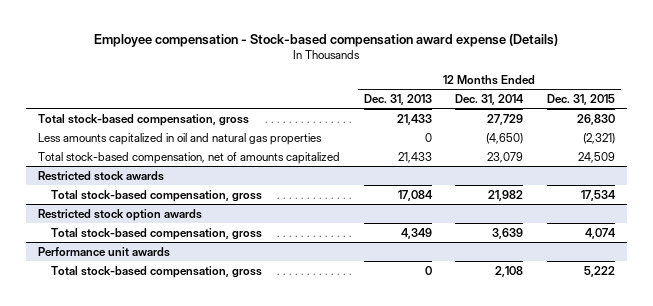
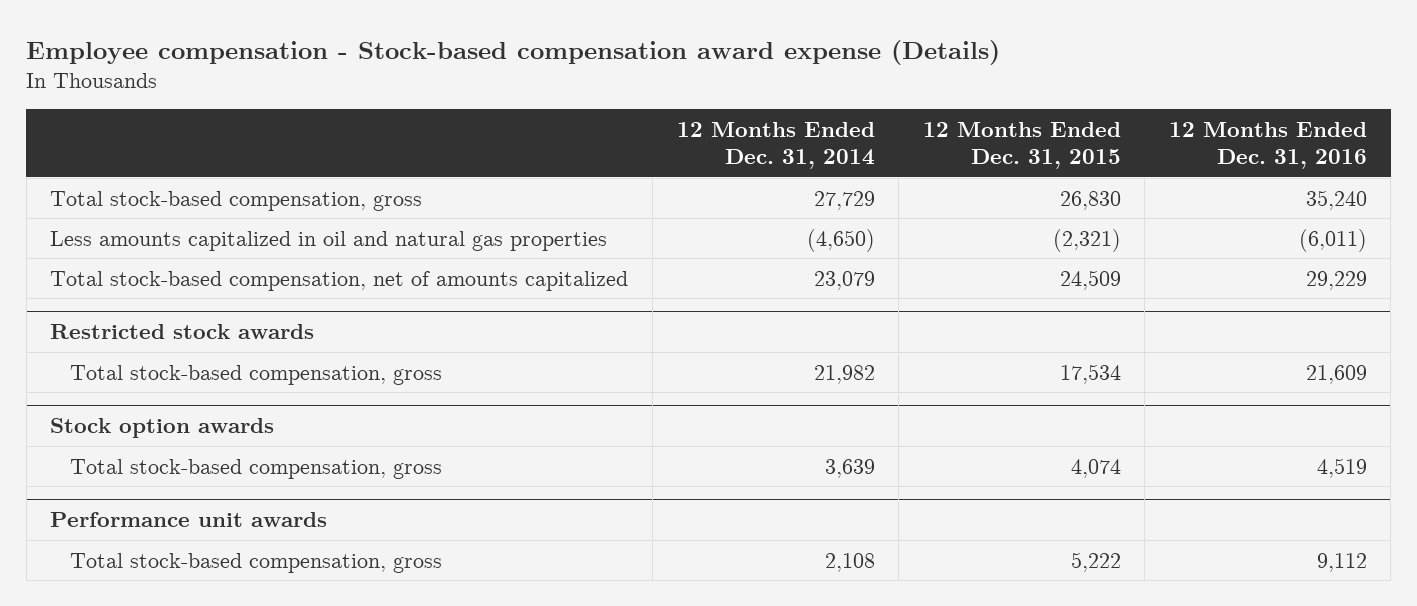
- | 12 Months Ended Dec. 31, 2013 | 12 Months Ended Dec. 31, 2014 | 12 Months Ended Dec. 31, 2015
+ | 12 Months Ended Dec. 31, 2014 | 12 Months Ended Dec. 31, 2015 | 12 Months Ended Dec. 31, 2016
- Restricted stock option awards
+ Stock option awards

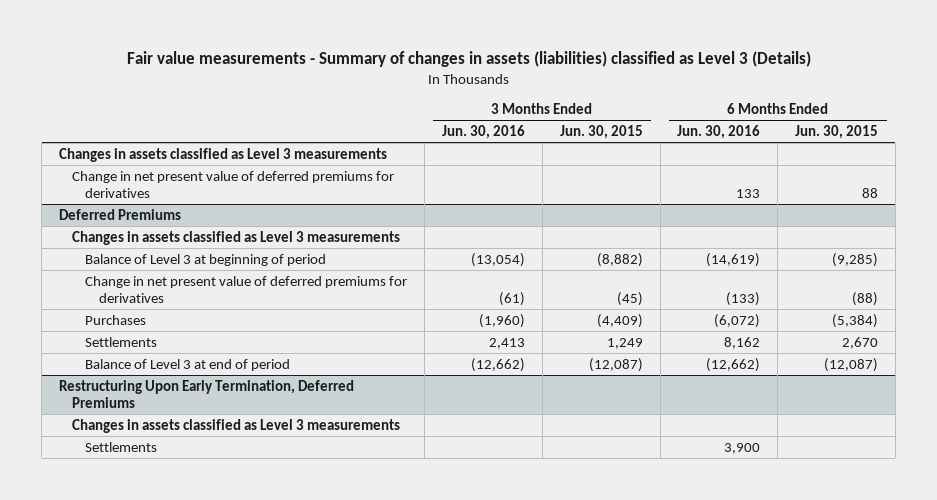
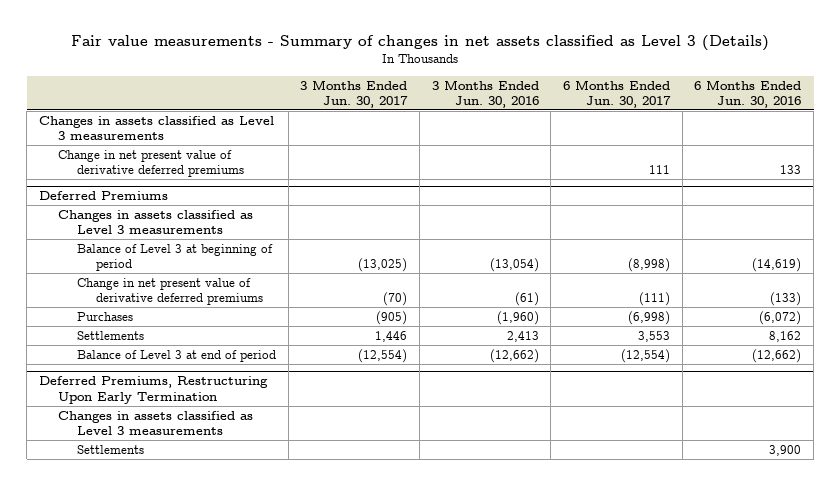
- Fair value measurements - Summary of changes in assets (liabilities) classified as Level 3 (Details)
+ Fair value measurements - Summary of changes in net assets classified as Level 3 (Details)
- | 3 Months Ended Jun. 30, 2016 | 3 Months Ended Jun. 30, 2015 | 6 Months Ended Jun. 30, 2016 | 6 Months Ended Jun. 30, 2015
+ | 3 Months Ended Jun. 30, 2017 | 3 Months Ended Jun. 30, 2016 | 6 Months Ended Jun. 30, 2017 | 6 Months Ended Jun. 30, 2016
- Change in net present value of deferred premiums for derivatives | | | 133 | 88
+ Change in net present value of derivative deferred premiums | | | 111 | 133
@ Deferred Premiums
- Change in net present value of deferred premiums for derivatives | (61) | (45) | (133) | (88)
+ Change in net present value of derivative deferred premiums | (70) | (61) | (111) | (133)
- Restructuring Upon Early Termination, Deferred Premiums
+ Deferred Premiums, Restructuring Upon Early Termination

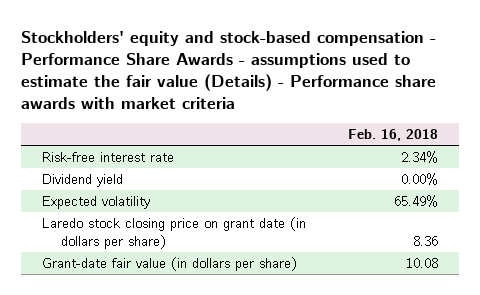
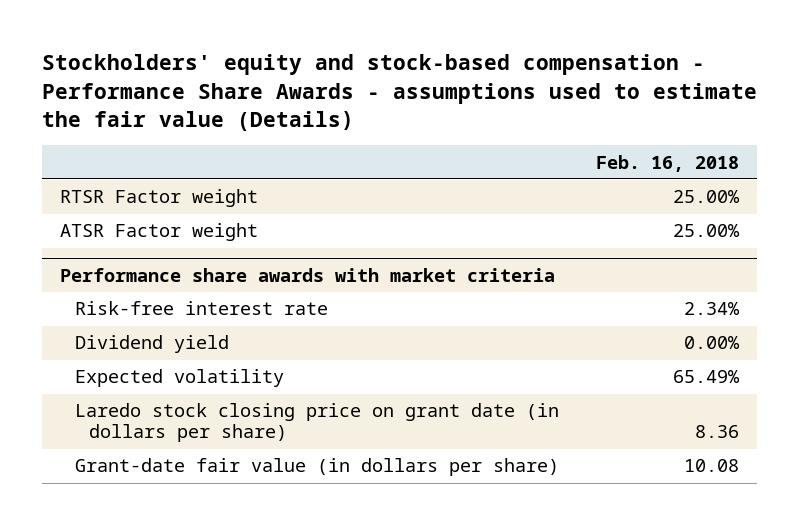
- Stockholders' equity and stock-based compensation - Performance Share Awards - assumptions used to estimate the fair value (Details) - Performance share awards with market criteria
+ Stockholders' equity and stock-based compensation - Performance Share Awards - assumptions used to estimate the fair value (Details)
+ RTSR Factor weight | 25.00%
+ ATSR Factor weight | 25.00%
+ Performance share awards with market criteria

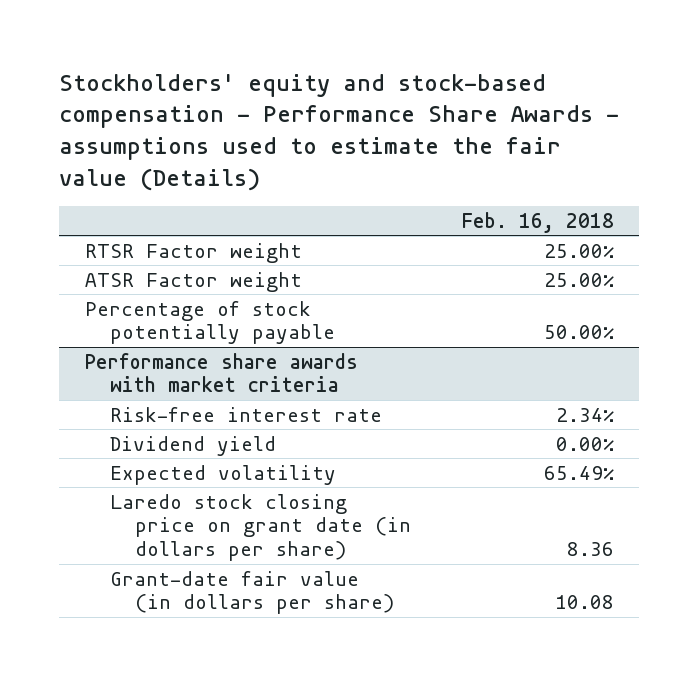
+ Percentage of stock potentially payable | 50.00%

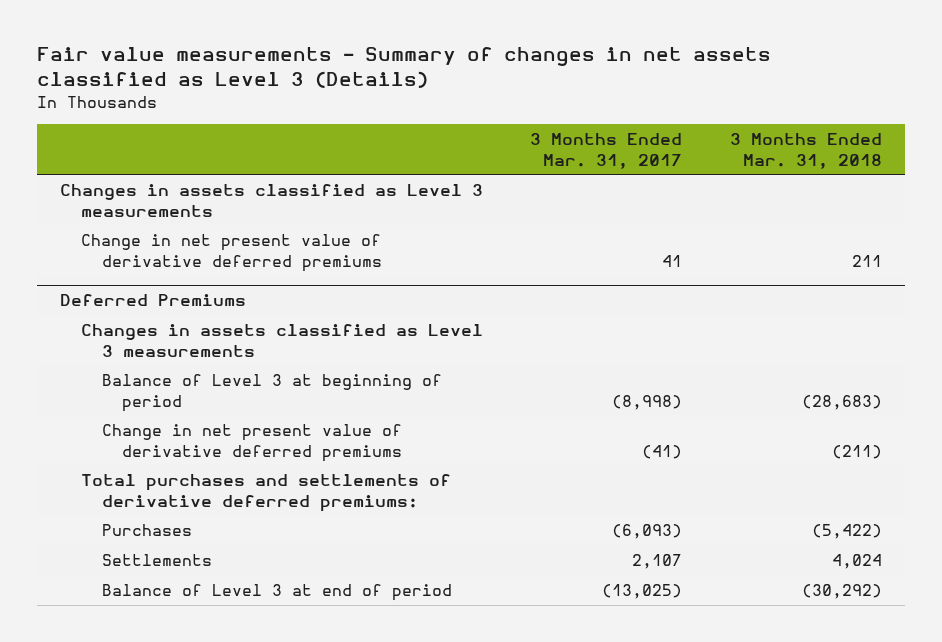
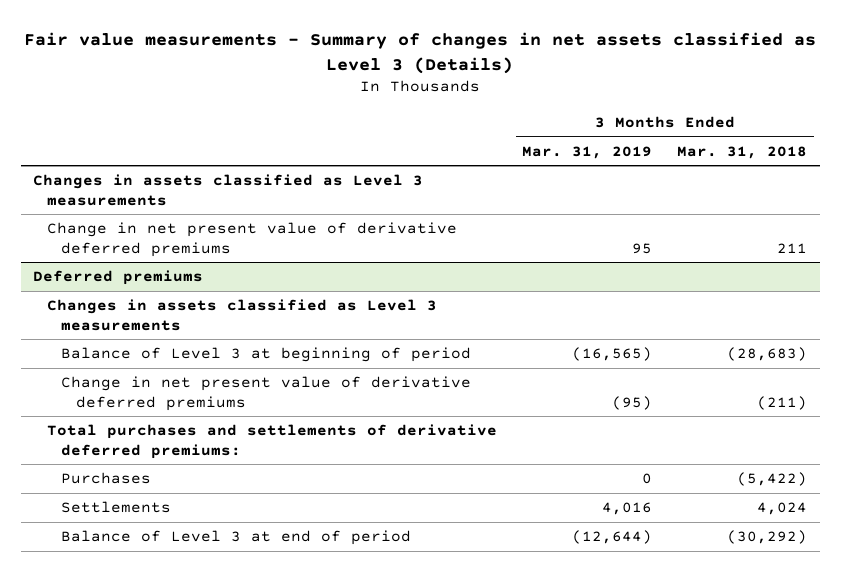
- | 3 Months Ended Mar. 31, 2017 | 3 Months Ended Mar. 31, 2018
+ | 3 Months Ended Mar. 31, 2019 | 3 Months Ended Mar. 31, 2018
- Deferred Premiums
+ Deferred premiums

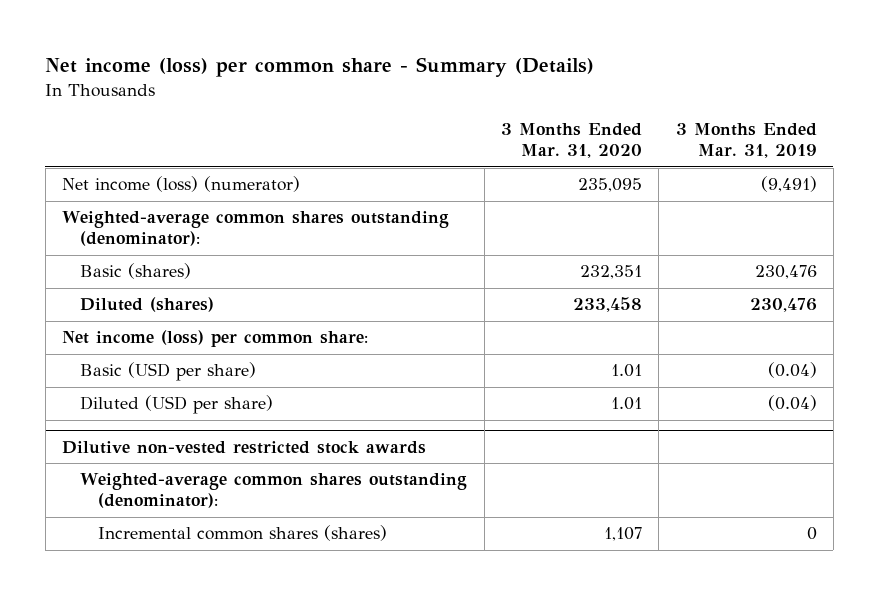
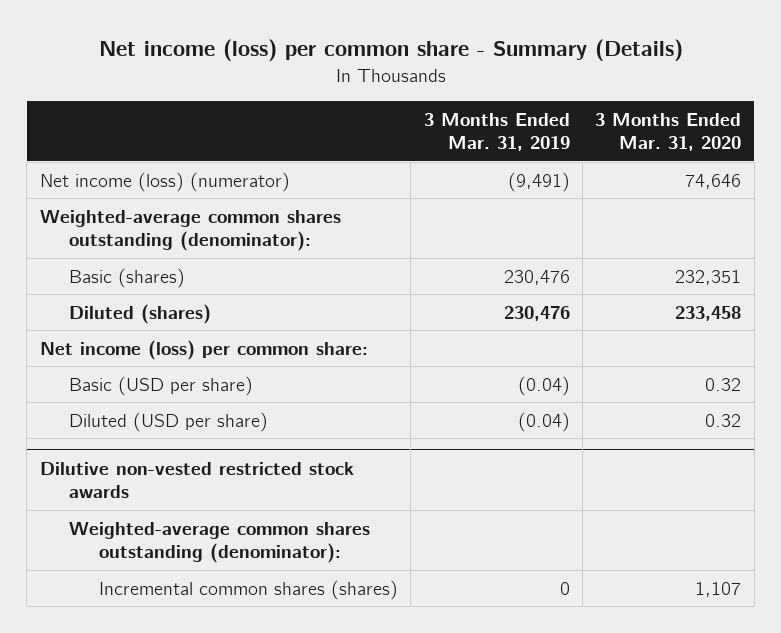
- | 3 Months Ended Mar. 31, 2020 | 3 Months Ended Mar. 31, 2019
+ | 3 Months Ended Mar. 31, 2019 | 3 Months Ended Mar. 31, 2020
- Net income (loss) (numerator) | 235,095 | (9,491)
+ Net income (loss) (numerator) | (9,491) | 74,646
- Basic (USD per share) | 1.01 | (0.04)
- Diluted (USD per share) | 1.01 | (0.04)
+ Basic (USD per share) | (0.04) | 0.32
+ Diluted (USD per share) | (0.04) | 0.32

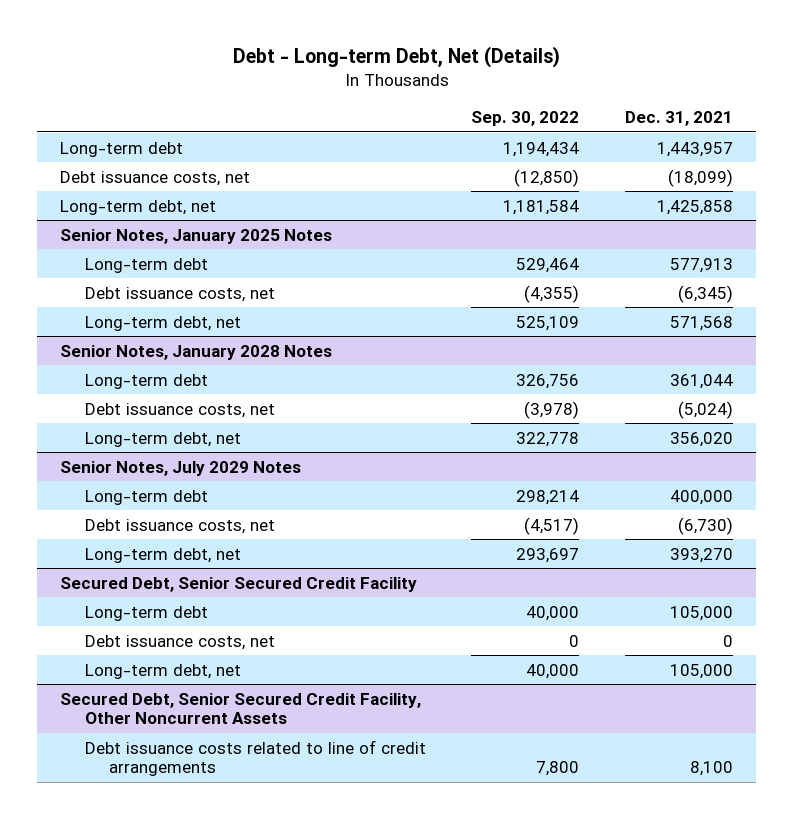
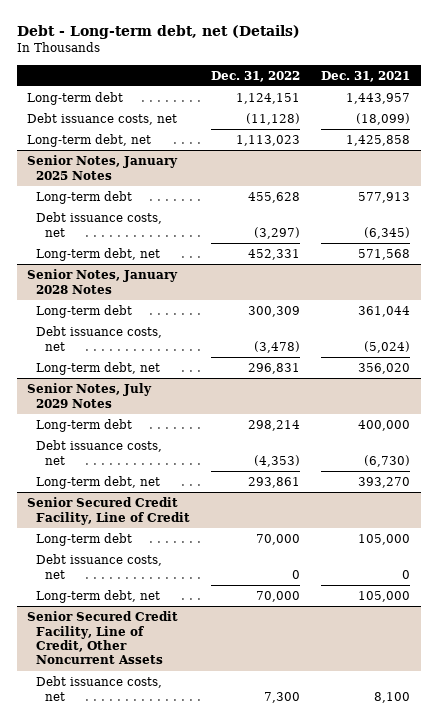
- Debt - Long-term Debt, Net (Details)
+ Debt - Long-term debt, net (Details)
- | Sep. 30, 2022 | Dec. 31, 2021
+ | Dec. 31, 2022 | Dec. 31, 2021
- Secured Debt, Senior Secured Credit Facility
+ Senior Secured Credit Facility, Line of Credit
- Secured Debt, Senior Secured Credit Facility, Other Noncurrent Assets
- Debt issuance costs related to line of credit arrangements | 7,800 | 8,100
+ Senior Secured Credit Facility, Line of Credit, Other Noncurrent Assets
+ Debt issuance costs, net | 7,300 | 8,100

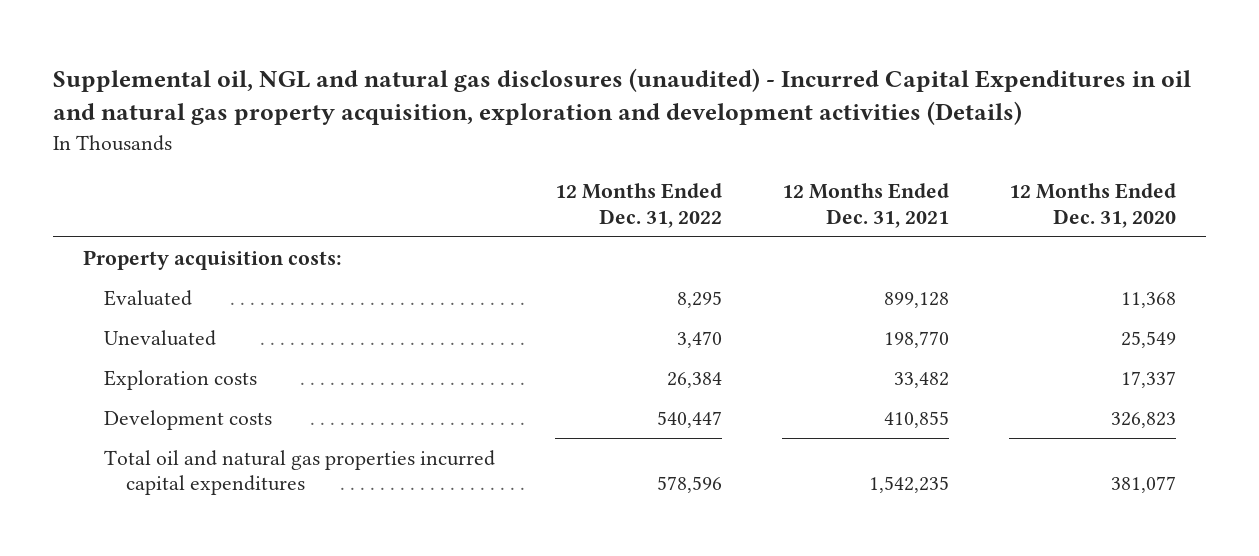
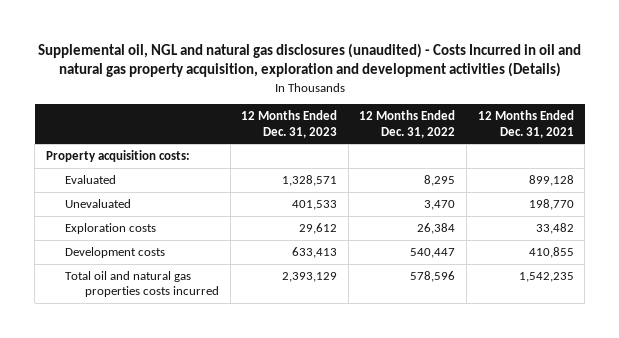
- Supplemental oil, NGL and natural gas disclosures (unaudited) - Incurred Capital Expenditures in oil and natural gas property acquisition, exploration and development activities (Details)
+ Supplemental oil, NGL and natural gas disclosures (unaudited) - Costs Incurred in oil and natural gas property acquisition, exploration and development activities (Details)
- | 12 Months Ended Dec. 31, 2022 | 12 Months Ended Dec. 31, 2021 | 12 Months Ended Dec. 31, 2020
+ | 12 Months Ended Dec. 31, 2023 | 12 Months Ended Dec. 31, 2022 | 12 Months Ended Dec. 31, 2021
- Total oil and natural gas properties incurred capital expenditures | 578,596 | 1,542,235 | 381,077
+ Total oil and natural gas properties costs incurred | 2,393,129 | 578,596 | 1,542,235

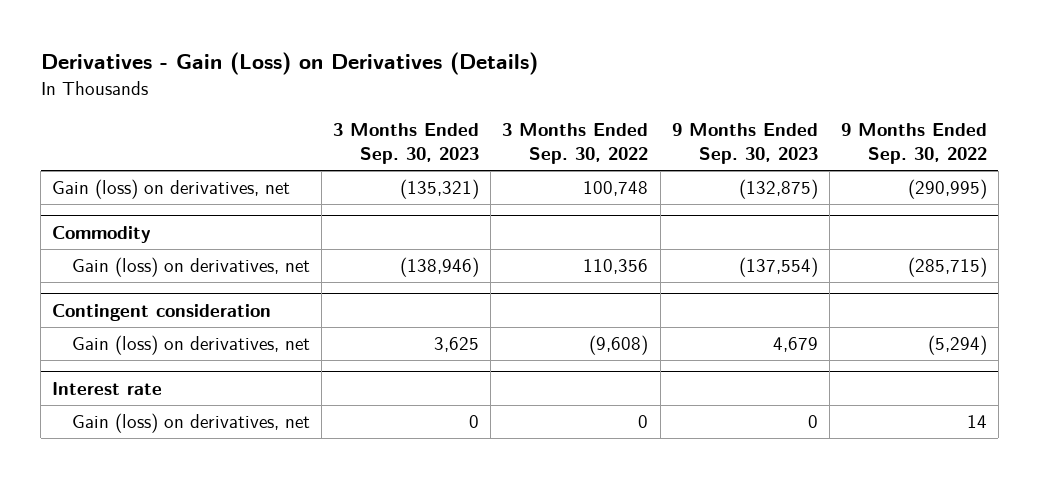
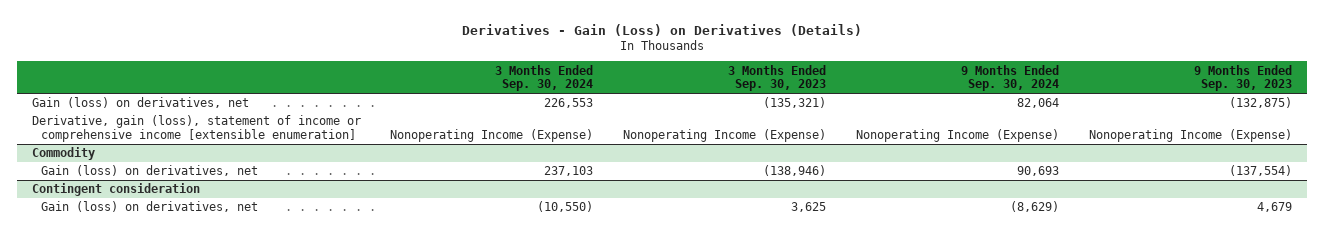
- | 3 Months Ended Sep. 30, 2023 | 3 Months Ended Sep. 30, 2022 | 9 Months Ended Sep. 30, 2023 | 9 Months Ended Sep. 30, 2022
+ | 3 Months Ended Sep. 30, 2024 | 3 Months Ended Sep. 30, 2023 | 9 Months Ended Sep. 30, 2024 | 9 Months Ended Sep. 30, 2023
+ Derivative, gain (loss), statement of income or comprehensive income [extensible enumeration] | Nonoperating Income (Expense) | Nonoperating Income (Expense) | Nonoperating Income (Expense) | Nonoperating Income (Expense)
- Interest rate
- Gain (loss) on derivatives, net | 0 | 0 | 0 | 14

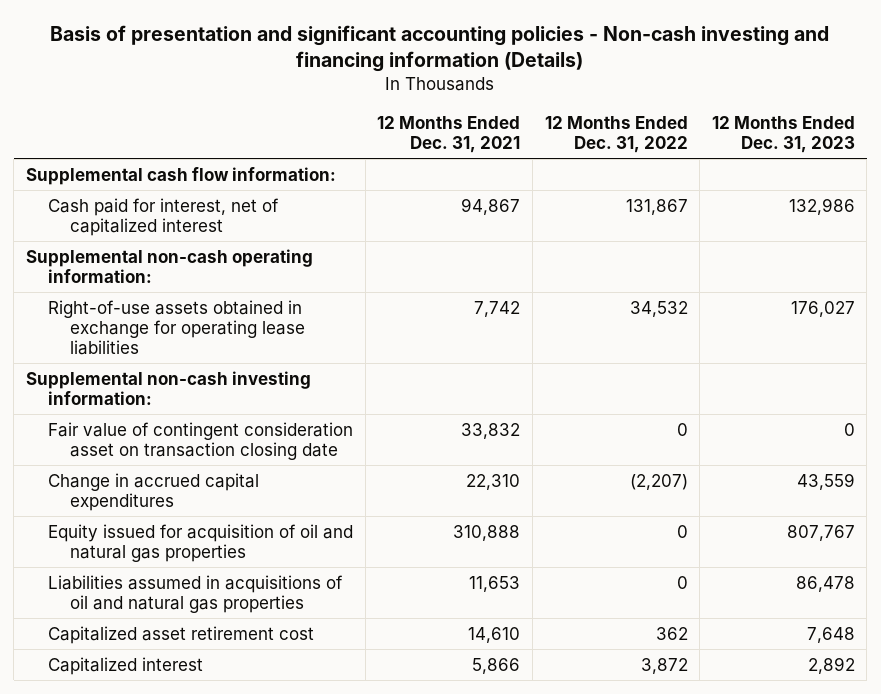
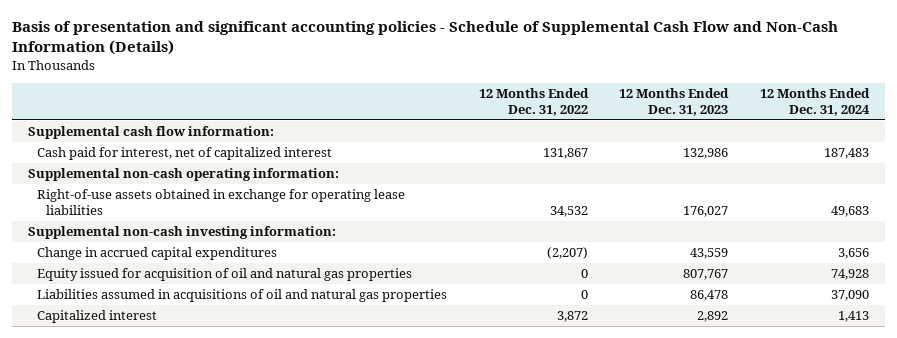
- Basis of presentation and significant accounting policies - Non-cash investing and financing information (Details)
+ Basis of presentation and significant accounting policies - Schedule of Supplemental Cash Flow and Non-Cash Information (Details)
- | 12 Months Ended Dec. 31, 2021 | 12 Months Ended Dec. 31, 2022 | 12 Months Ended Dec. 31, 2023
+ | 12 Months Ended Dec. 31, 2022 | 12 Months Ended Dec. 31, 2023 | 12 Months Ended Dec. 31, 2024
- Fair value of contingent consideration asset on transaction closing date | 33,832 | 0 | 0
- Capitalized asset retirement cost | 14,610 | 362 | 7,648

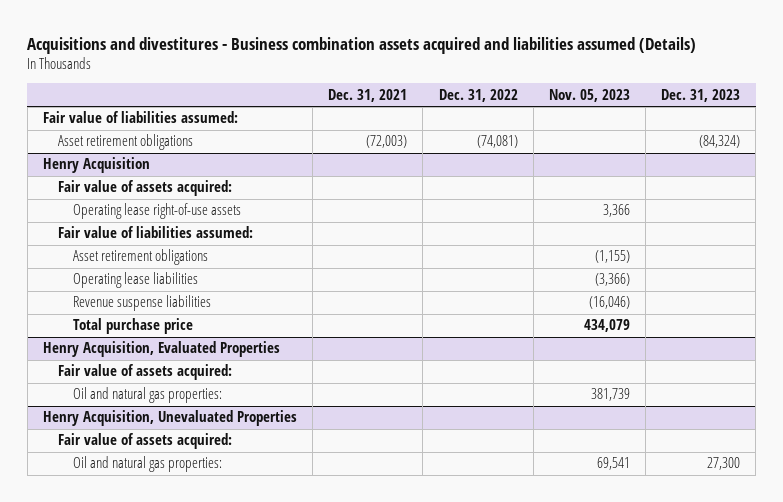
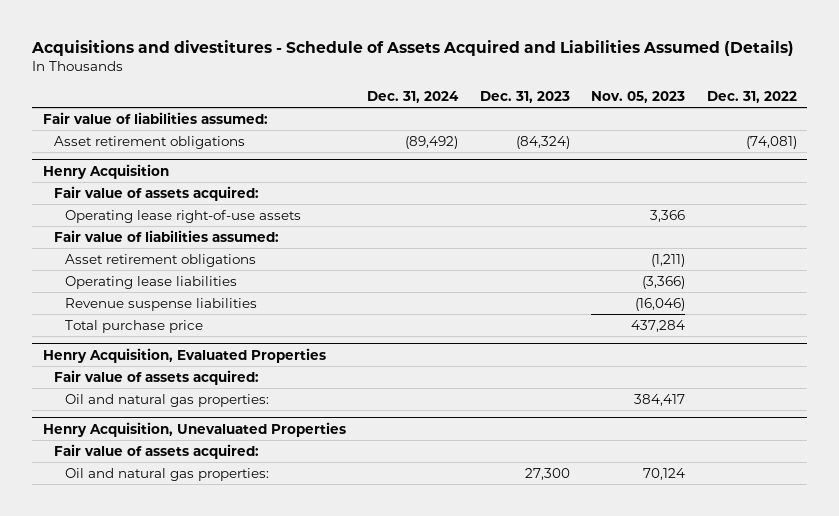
- Acquisitions and divestitures - Business combination assets acquired and liabilities assumed (Details)
+ Acquisitions and divestitures - Schedule of Assets Acquired and Liabilities Assumed (Details)
- | Dec. 31, 2021 | Dec. 31, 2022 | Nov. 05, 2023 | Dec. 31, 2023
+ | Dec. 31, 2024 | Dec. 31, 2023 | Nov. 05, 2023 | Dec. 31, 2022
@ Henry Acquisition
- Asset retirement obligations | | | (1,155) |
+ Asset retirement obligations | | | (1,211) |
- Total purchase price | | | 434,079 |
+ Total purchase price | | | 437,284 |
@ Henry Acquisition, Evaluated Properties
- Oil and natural gas properties: | | | 381,739 |
+ Oil and natural gas properties: | | | 384,417 |
@ Henry Acquisition, Unevaluated Properties
- Oil and natural gas properties: | | | 69,541 | 27,300
+ Oil and natural gas properties: | | 27,300 | 70,124 |

